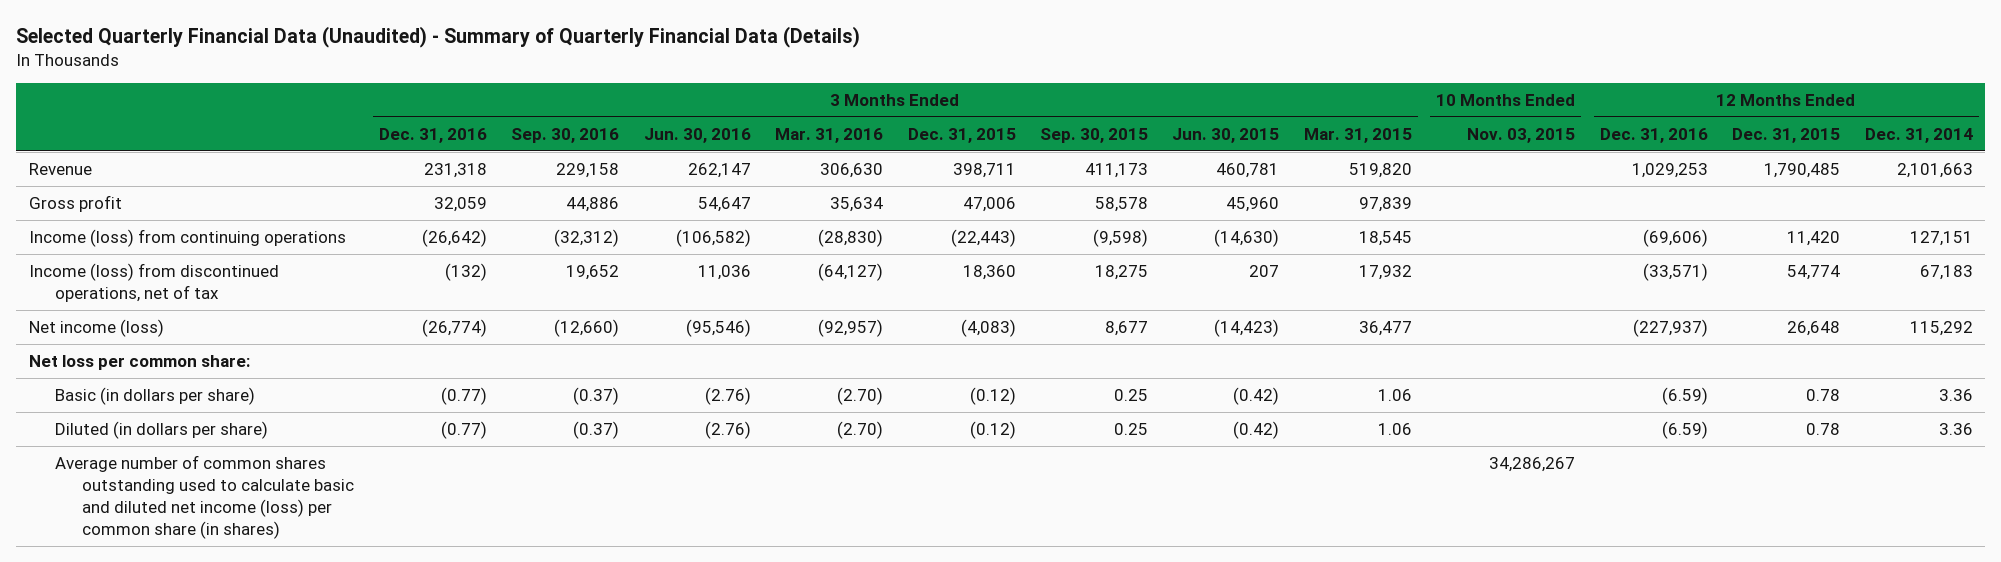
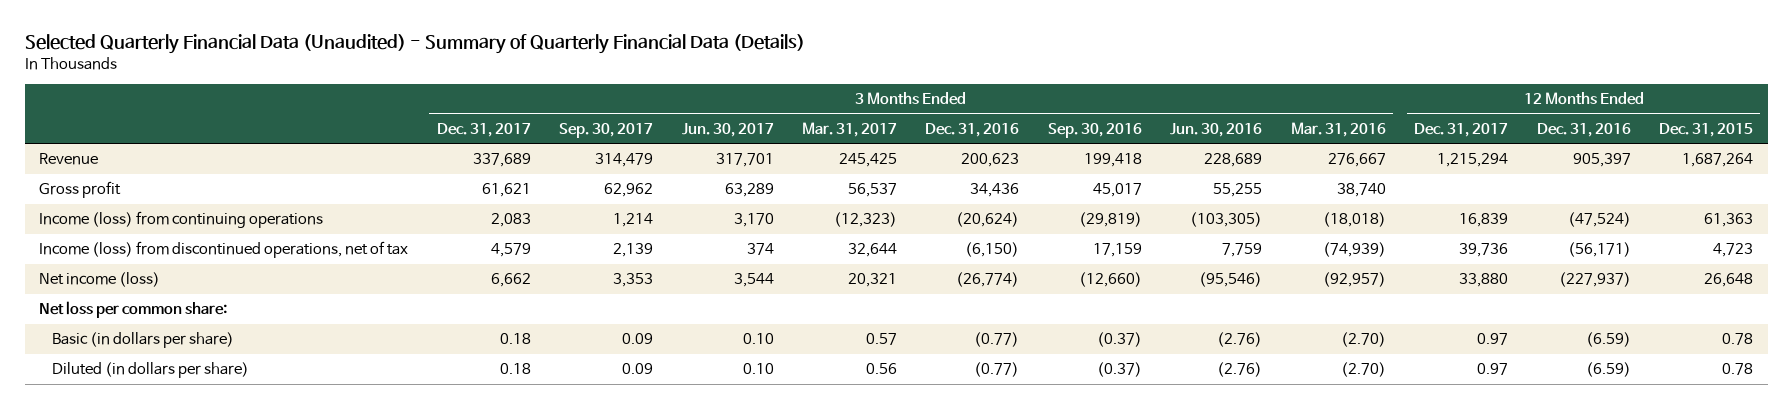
- | 3 Months Ended Dec. 31, 2016 | 3 Months Ended Sep. 30, 2016 | 3 Months Ended Jun. 30, 2016 | 3 Months Ended Mar. 31, 2016 | 3 Months Ended Dec. 31, 2015 | 3 Months Ended Sep. 30, 2015 | 3 Months Ended Jun. 30, 2015 | 3 Months Ended Mar. 31, 2015 | 10 Months Ended Nov. 03, 2015 | 12 Months Ended Dec. 31, 2016 | 12 Months Ended Dec. 31, 2015 | 12 Months Ended Dec. 31, 2014
+ | 3 Months Ended Dec. 31, 2017 | 3 Months Ended Sep. 30, 2017 | 3 Months Ended Jun. 30, 2017 | 3 Months Ended Mar. 31, 2017 | 3 Months Ended Dec. 31, 2016 | 3 Months Ended Sep. 30, 2016 | 3 Months Ended Jun. 30, 2016 | 3 Months Ended Mar. 31, 2016 | 12 Months Ended Dec. 31, 2017 | 12 Months Ended Dec. 31, 2016 | 12 Months Ended Dec. 31, 2015
- Revenue | 231,318 | 229,158 | 262,147 | 306,630 | 398,711 | 411,173 | 460,781 | 519,820 | | 1,029,253 | 1,790,485 | 2,101,663
- Gross profit | 32,059 | 44,886 | 54,647 | 35,634 | 47,006 | 58,578 | 45,960 | 97,839 | | | |
- Income (loss) from continuing operations | (26,642) | (32,312) | (106,582) | (28,830) | (22,443) | (9,598) | (14,630) | 18,545 | | (69,606) | 11,420 | 127,151
- Income (loss) from discontinued operations, net of tax | (132) | 19,652 | 11,036 | (64,127) | 18,360 | 18,275 | 207 | 17,932 | | (33,571) | 54,774 | 67,183
+ Revenue | 337,689 | 314,479 | 317,701 | 245,425 | 200,623 | 199,418 | 228,689 | 276,667 | 1,215,294 | 905,397 | 1,687,264
+ Gross profit | 61,621 | 62,962 | 63,289 | 56,537 | 34,436 | 45,017 | 55,255 | 38,740 | | |
+ Income (loss) from continuing operations | 2,083 | 1,214 | 3,170 | (12,323) | (20,624) | (29,819) | (103,305) | (18,018) | 16,839 | (47,524) | 61,363
+ Income (loss) from discontinued operations, net of tax | 4,579 | 2,139 | 374 | 32,644 | (6,150) | 17,159 | 7,759 | (74,939) | 39,736 | (56,171) | 4,723
- Average number of common shares outstanding used to calculate basic and diluted net income (loss) per common share (in shares) | | | | | | | | | 34,286,267 | | |

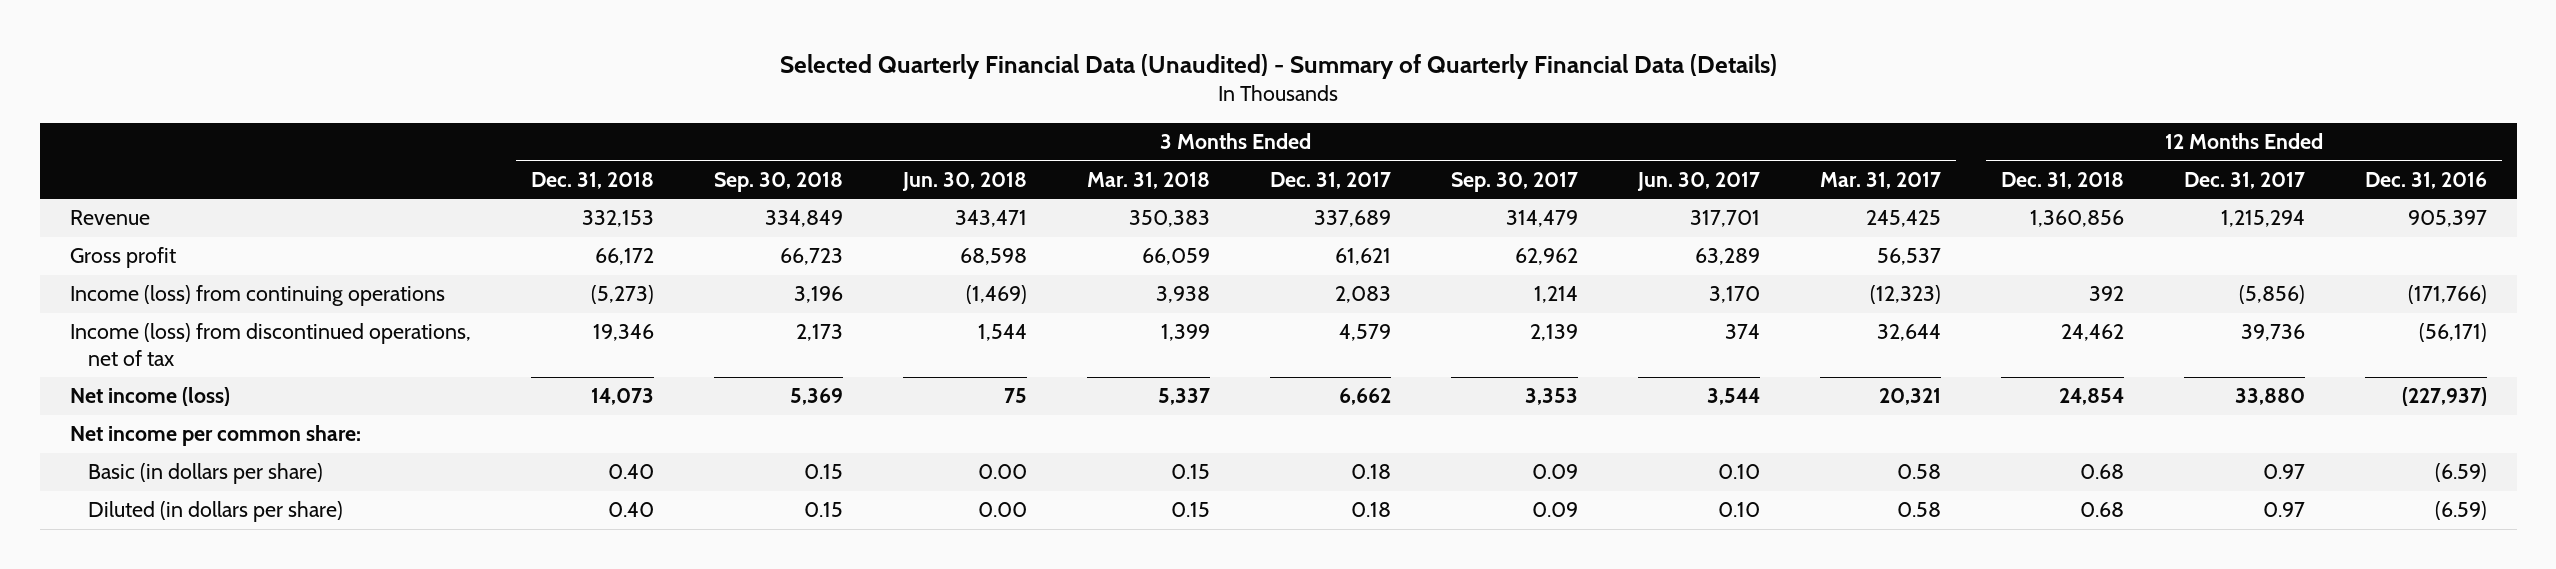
- | 3 Months Ended Dec. 31, 2017 | 3 Months Ended Sep. 30, 2017 | 3 Months Ended Jun. 30, 2017 | 3 Months Ended Mar. 31, 2017 | 3 Months Ended Dec. 31, 2016 | 3 Months Ended Sep. 30, 2016 | 3 Months Ended Jun. 30, 2016 | 3 Months Ended Mar. 31, 2016 | 12 Months Ended Dec. 31, 2017 | 12 Months Ended Dec. 31, 2016 | 12 Months Ended Dec. 31, 2015
+ | 3 Months Ended Dec. 31, 2018 | 3 Months Ended Sep. 30, 2018 | 3 Months Ended Jun. 30, 2018 | 3 Months Ended Mar. 31, 2018 | 3 Months Ended Dec. 31, 2017 | 3 Months Ended Sep. 30, 2017 | 3 Months Ended Jun. 30, 2017 | 3 Months Ended Mar. 31, 2017 | 12 Months Ended Dec. 31, 2018 | 12 Months Ended Dec. 31, 2017 | 12 Months Ended Dec. 31, 2016
- Income (loss) from continuing operations | 2,083 | 1,214 | 3,170 | (12,323) | (20,624) | (29,819) | (103,305) | (18,018) | 16,839 | (47,524) | 61,363
+ Income (loss) from continuing operations | (5,273) | 3,196 | (1,469) | 3,938 | 2,083 | 1,214 | 3,170 | (12,323) | 392 | (5,856) | (171,766)
- Net loss per common share:
- Basic (in dollars per share) | 0.18 | 0.09 | 0.10 | 0.57 | (0.77) | (0.37) | (2.76) | (2.70) | 0.97 | (6.59) | 0.78
- Diluted (in dollars per share) | 0.18 | 0.09 | 0.10 | 0.56 | (0.77) | (0.37) | (2.76) | (2.70) | 0.97 | (6.59) | 0.78
+ Net income per common share:
+ Basic (in dollars per share) | 0.40 | 0.15 | 0.00 | 0.15 | 0.18 | 0.09 | 0.10 | 0.58 | 0.68 | 0.97 | (6.59)
+ Diluted (in dollars per share) | 0.40 | 0.15 | 0.00 | 0.15 | 0.18 | 0.09 | 0.10 | 0.58 | 0.68 | 0.97 | (6.59)

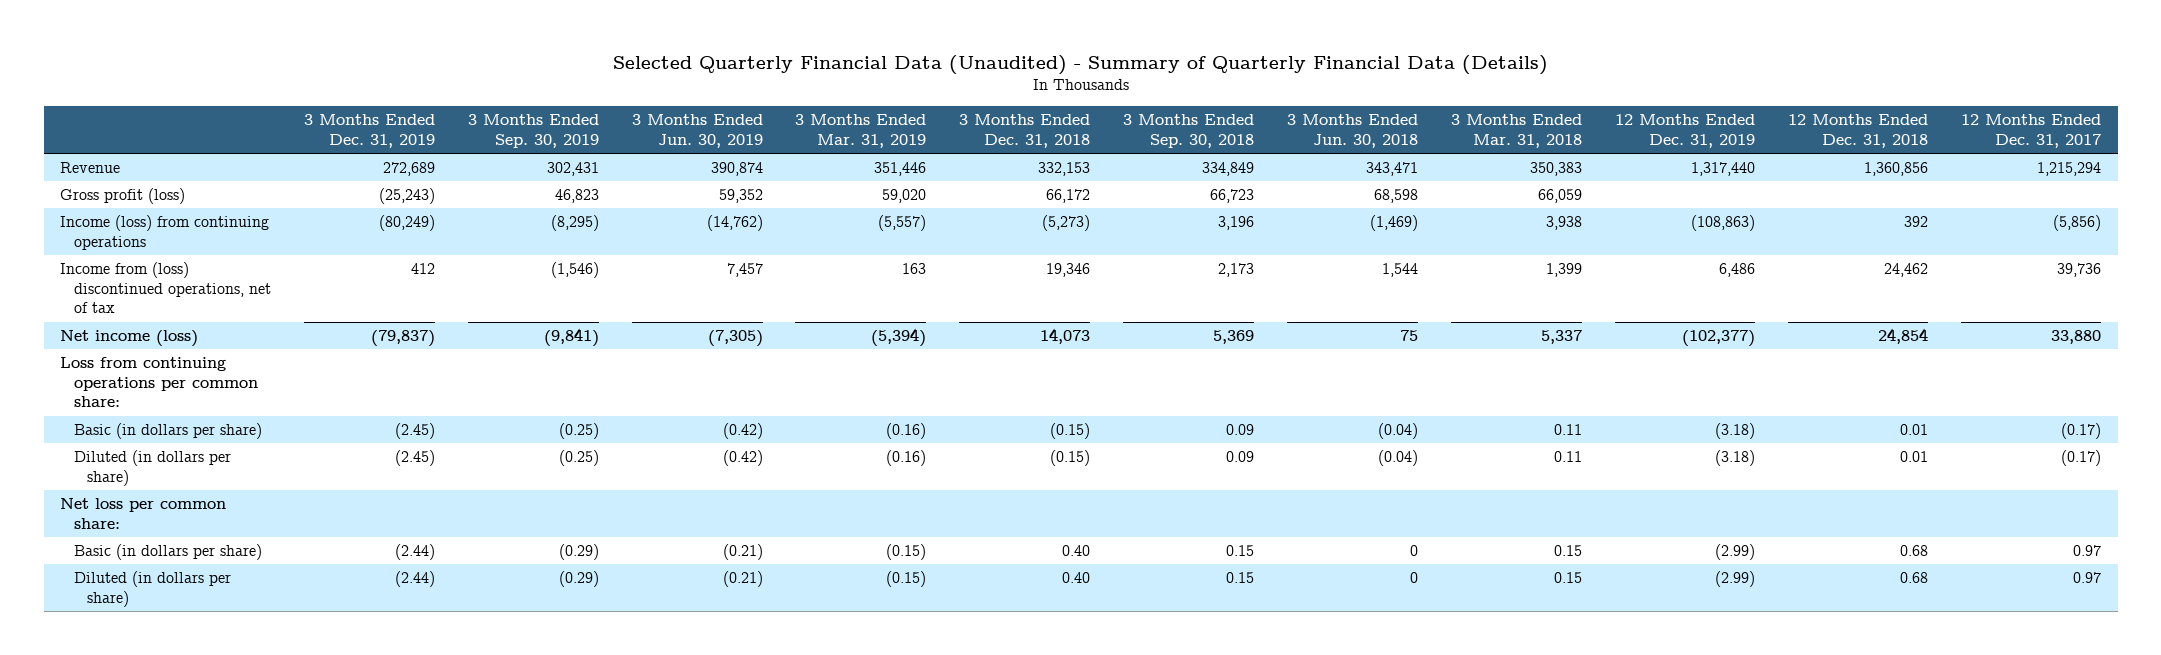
- | 3 Months Ended Dec. 31, 2018 | 3 Months Ended Sep. 30, 2018 | 3 Months Ended Jun. 30, 2018 | 3 Months Ended Mar. 31, 2018 | 3 Months Ended Dec. 31, 2017 | 3 Months Ended Sep. 30, 2017 | 3 Months Ended Jun. 30, 2017 | 3 Months Ended Mar. 31, 2017 | 12 Months Ended Dec. 31, 2018 | 12 Months Ended Dec. 31, 2017 | 12 Months Ended Dec. 31, 2016
+ | 3 Months Ended Dec. 31, 2019 | 3 Months Ended Sep. 30, 2019 | 3 Months Ended Jun. 30, 2019 | 3 Months Ended Mar. 31, 2019 | 3 Months Ended Dec. 31, 2018 | 3 Months Ended Sep. 30, 2018 | 3 Months Ended Jun. 30, 2018 | 3 Months Ended Mar. 31, 2018 | 12 Months Ended Dec. 31, 2019 | 12 Months Ended Dec. 31, 2018 | 12 Months Ended Dec. 31, 2017
- Gross profit | 66,172 | 66,723 | 68,598 | 66,059 | 61,621 | 62,962 | 63,289 | 56,537 | | |
+ Gross profit (loss) | (25,243) | 46,823 | 59,352 | 59,020 | 66,172 | 66,723 | 68,598 | 66,059 | | |
- Income (loss) from discontinued operations, net of tax | 19,346 | 2,173 | 1,544 | 1,399 | 4,579 | 2,139 | 374 | 32,644 | 24,462 | 39,736 | (56,171)
+ Income from (loss) discontinued operations, net of tax | 412 | (1,546) | 7,457 | 163 | 19,346 | 2,173 | 1,544 | 1,399 | 6,486 | 24,462 | 39,736
- Net income per common share:
- Basic (in dollars per share) | 0.40 | 0.15 | 0.00 | 0.15 | 0.18 | 0.09 | 0.10 | 0.58 | 0.68 | 0.97 | (6.59)
- Diluted (in dollars per share) | 0.40 | 0.15 | 0.00 | 0.15 | 0.18 | 0.09 | 0.10 | 0.58 | 0.68 | 0.97 | (6.59)
+ Loss from continuing operations per common share:
+ Basic (in dollars per share) | (2.45) | (0.25) | (0.42) | (0.16) | (0.15) | 0.09 | (0.04) | 0.11 | (3.18) | 0.01 | (0.17)
+ Diluted (in dollars per share) | (2.45) | (0.25) | (0.42) | (0.16) | (0.15) | 0.09 | (0.04) | 0.11 | (3.18) | 0.01 | (0.17)
+ Net loss per common share:
+ Basic (in dollars per share) | (2.44) | (0.29) | (0.21) | (0.15) | 0.40 | 0.15 | 0 | 0.15 | (2.99) | 0.68 | 0.97
+ Diluted (in dollars per share) | (2.44) | (0.29) | (0.21) | (0.15) | 0.40 | 0.15 | 0 | 0.15 | (2.99) | 0.68 | 0.97

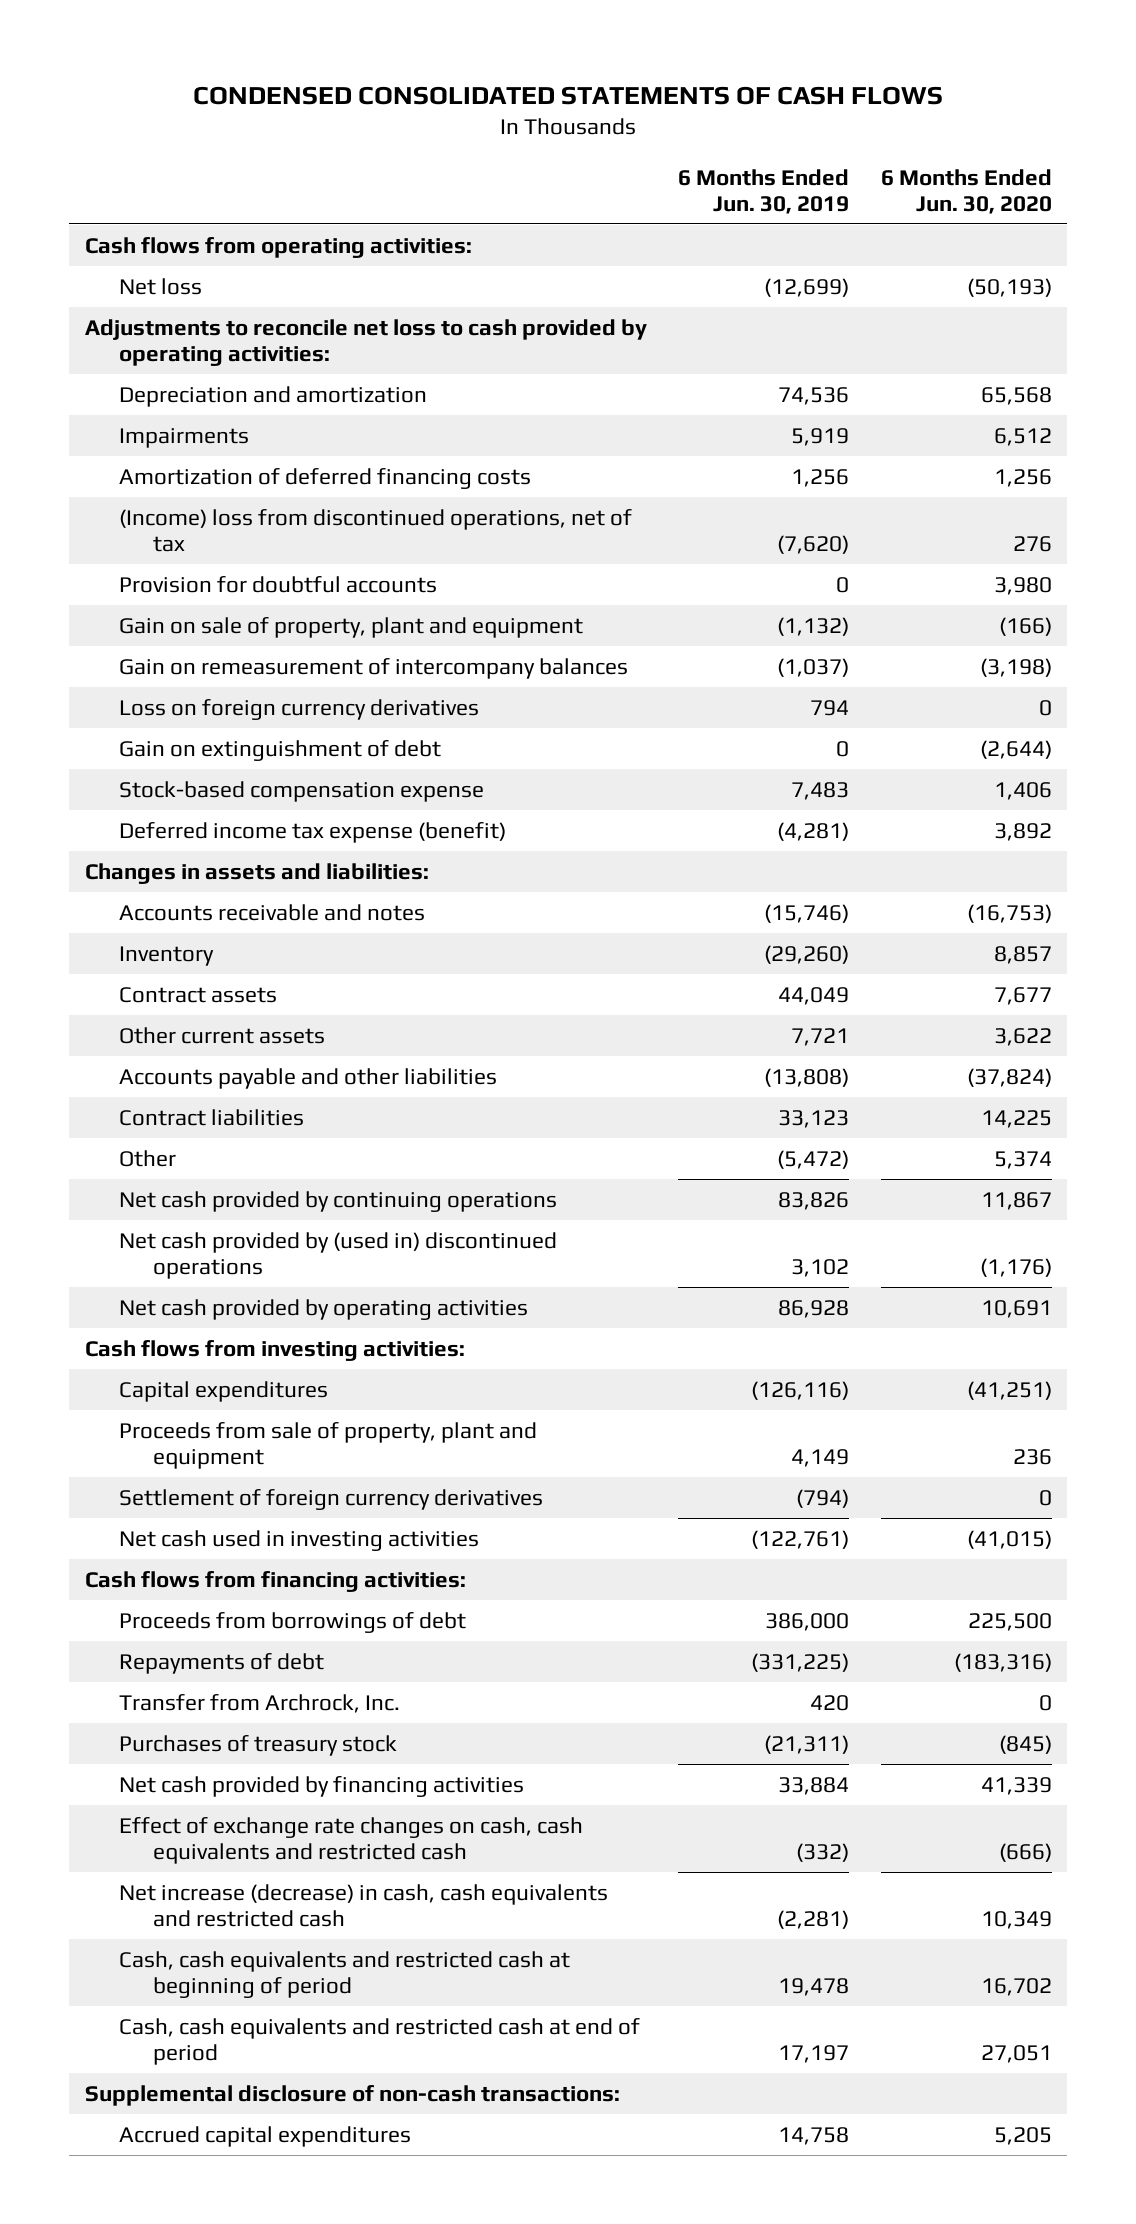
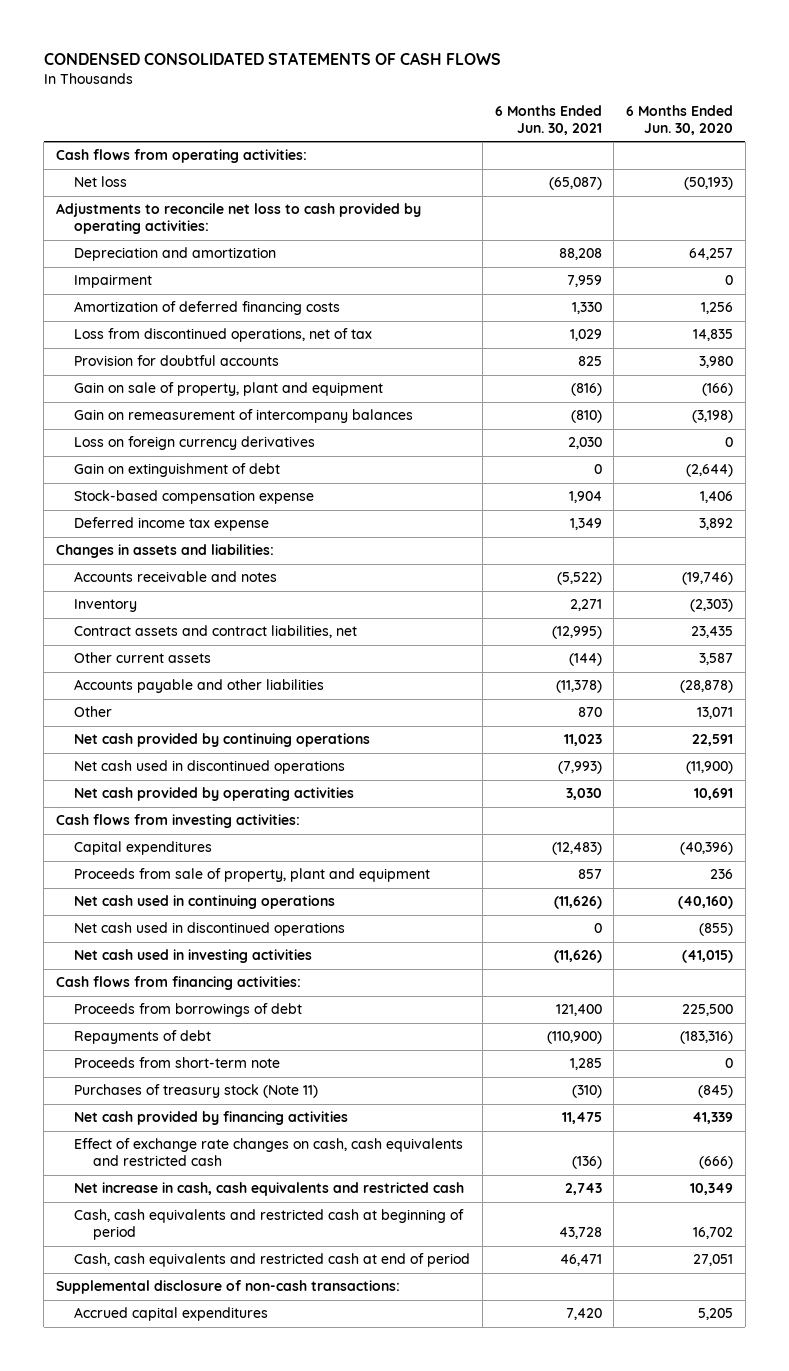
- | 6 Months Ended Jun. 30, 2019 | 6 Months Ended Jun. 30, 2020
+ | 6 Months Ended Jun. 30, 2021 | 6 Months Ended Jun. 30, 2020
- Depreciation and amortization | 74,536 | 65,568
- Impairments | 5,919 | 6,512
+ Depreciation and amortization | 88,208 | 64,257
+ Impairment | 7,959 | 0
- (Income) loss from discontinued operations, net of tax | (7,620) | 276
+ Loss from discontinued operations, net of tax | 1,029 | 14,835
- Deferred income tax expense (benefit) | (4,281) | 3,892
+ Deferred income tax expense | 1,349 | 3,892
- Accounts receivable and notes | (15,746) | (16,753)
- Inventory | (29,260) | 8,857
- Contract assets | 44,049 | 7,677
- Other current assets | 7,721 | 3,622
- Accounts payable and other liabilities | (13,808) | (37,824)
- Contract liabilities | 33,123 | 14,225
- Other | (5,472) | 5,374
- Net cash provided by continuing operations | 83,826 | 11,867
- Net cash provided by (used in) discontinued operations | 3,102 | (1,176)
+ Accounts receivable and notes | (5,522) | (19,746)
+ Inventory | 2,271 | (2,303)
+ Contract assets and contract liabilities, net | (12,995) | 23,435
+ Other current assets | (144) | 3,587
+ Accounts payable and other liabilities | (11,378) | (28,878)
+ Other | 870 | 13,071
+ Net cash provided by continuing operations | 11,023 | 22,591
+ Net cash used in discontinued operations | (7,993) | (11,900)
- Capital expenditures | (126,116) | (41,251)
+ Capital expenditures | (12,483) | (40,396)
- Settlement of foreign currency derivatives | (794) | 0
+ Net cash used in continuing operations | (11,626) | (40,160)
+ Net cash used in discontinued operations | 0 | (855)
- Transfer from Archrock, Inc. | 420 | 0
- Purchases of treasury stock | (21,311) | (845)
+ Proceeds from short-term note | 1,285 | 0
+ Purchases of treasury stock (Note 11) | (310) | (845)
- Net increase (decrease) in cash, cash equivalents and restricted cash | (2,281) | 10,349
+ Net increase in cash, cash equivalents and restricted cash | 2,743 | 10,349

